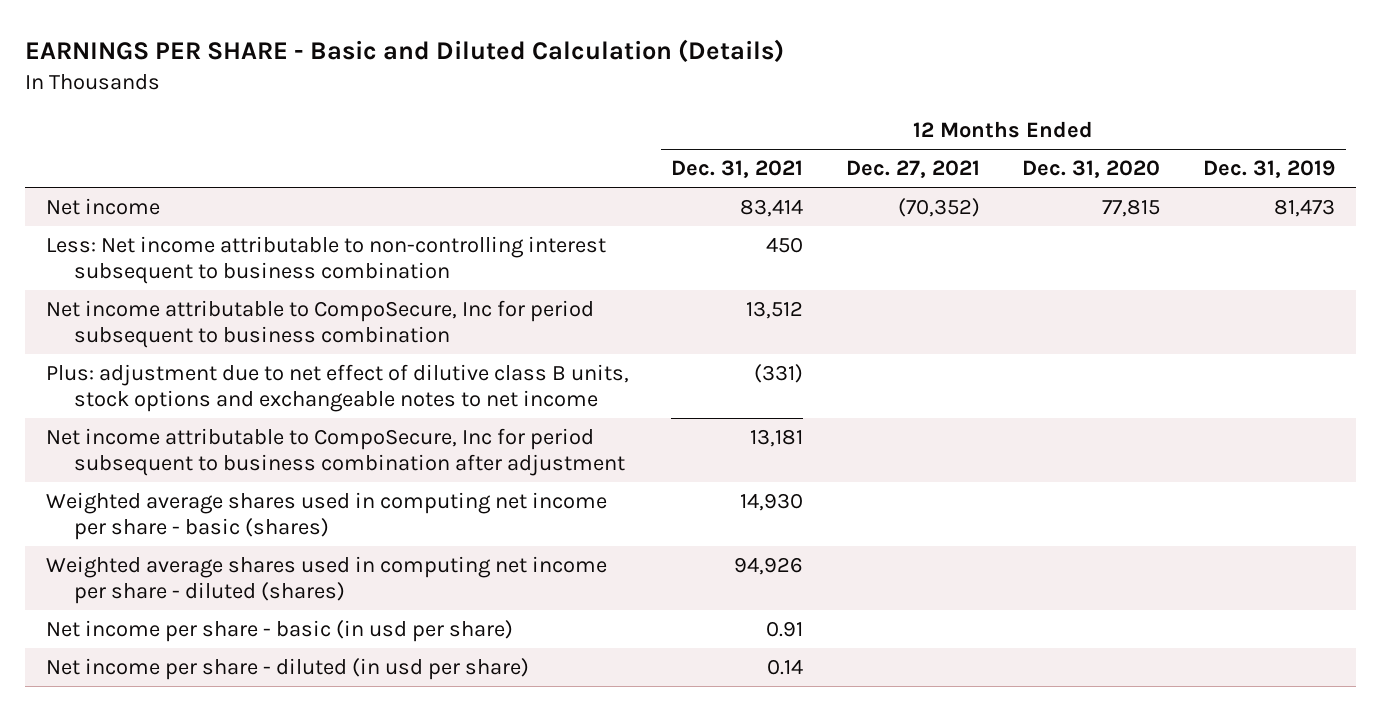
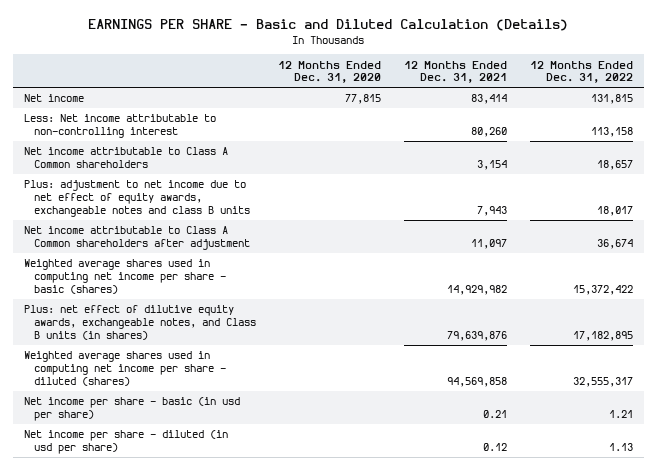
- | 12 Months Ended Dec. 31, 2021 | 12 Months Ended Dec. 27, 2021 | 12 Months Ended Dec. 31, 2020 | 12 Months Ended Dec. 31, 2019
+ | 12 Months Ended Dec. 31, 2020 | 12 Months Ended Dec. 31, 2021 | 12 Months Ended Dec. 31, 2022
- Less: Net income attributable to non-controlling interest subsequent to business combination | 450 | | |
- Net income attributable to CompoSecure, Inc for period subsequent to business combination | 13,512 | | |
- Plus: adjustment due to net effect of dilutive class B units, stock options and exchangeable notes to net income | (331) | | |
- Net income attributable to CompoSecure, Inc for period subsequent to business combination after adjustment | 13,181 | | |
- Weighted average shares used in computing net income per share - basic (shares) | 14,930 | | |
- Weighted average shares used in computing net income per share - diluted (shares) | 94,926 | | |
- Net income per share - basic (in usd per share) | 0.91 | | |
- Net income per share - diluted (in usd per share) | 0.14 | | |
+ Less: Net income attributable to non-controlling interest | | 80,260 | 113,158
+ Net income attributable to Class A Common shareholders | | 3,154 | 18,657
+ Plus: adjustment to net income due to net effect of equity awards, exchangeable notes and class B units | | 7,943 | 18,017
+ Net income attributable to Class A Common shareholders after adjustment | | 11,097 | 36,674
+ Weighted average shares used in computing net income per share - basic (shares) | | 14,929,982 | 15,372,422
+ Plus: net effect of dilutive equity awards, exchangeable notes, and Class B units (in shares) | | 79,639,876 | 17,182,895
+ Weighted average shares used in computing net income per share - diluted (shares) | | 94,569,858 | 32,555,317
+ Net income per share - basic (in usd per share) | | 0.21 | 1.21
+ Net income per share - diluted (in usd per share) | | 0.12 | 1.13

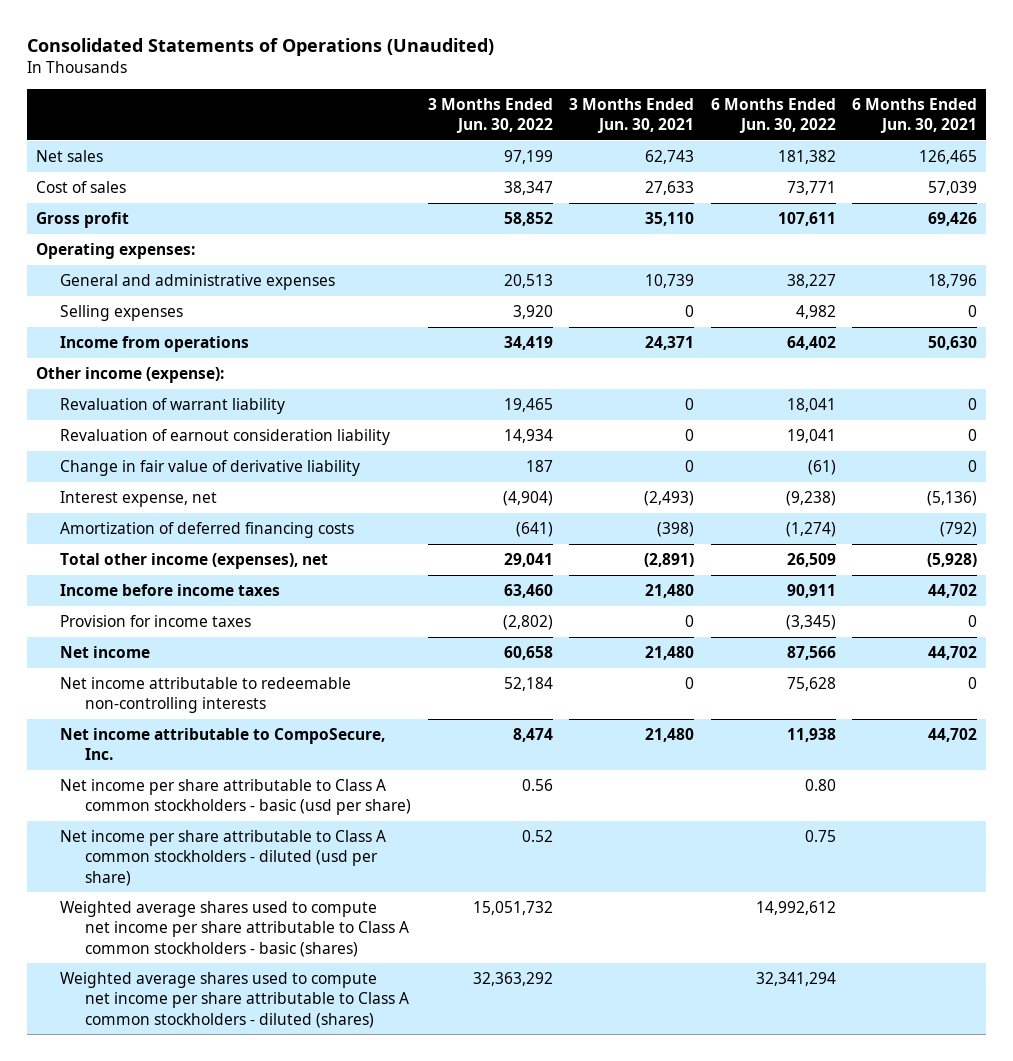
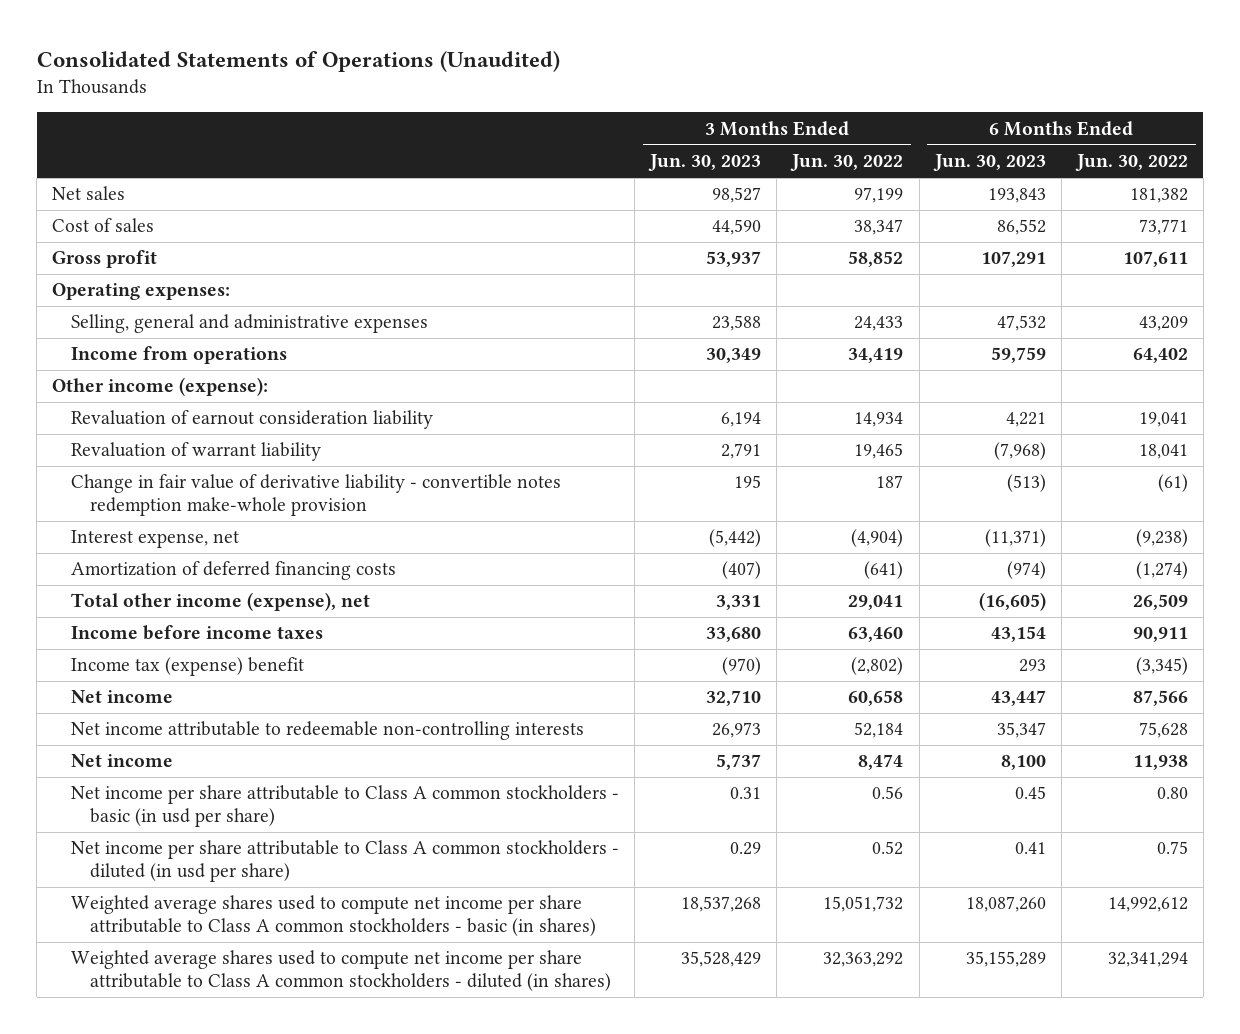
- | 3 Months Ended Jun. 30, 2022 | 3 Months Ended Jun. 30, 2021 | 6 Months Ended Jun. 30, 2022 | 6 Months Ended Jun. 30, 2021
+ | 3 Months Ended Jun. 30, 2023 | 3 Months Ended Jun. 30, 2022 | 6 Months Ended Jun. 30, 2023 | 6 Months Ended Jun. 30, 2022
- General and administrative expenses | 20,513 | 10,739 | 38,227 | 18,796
- Selling expenses | 3,920 | 0 | 4,982 | 0
+ Selling, general and administrative expenses | 23,588 | 24,433 | 47,532 | 43,209
- Change in fair value of derivative liability | 187 | 0 | (61) | 0
moved down: Revaluation of warrant liability | 2,791 | 19,465 | (7,968) | 18,041
+ Change in fair value of derivative liability - convertible notes redemption make-whole provision | 195 | 187 | (513) | (61)
- Total other income (expenses), net | 29,041 | (2,891) | 26,509 | (5,928)
+ Total other income (expense), net | 3,331 | 29,041 | (16,605) | 26,509
- Provision for income taxes | (2,802) | 0 | (3,345) | 0
+ Income tax (expense) benefit | (970) | (2,802) | 293 | (3,345)
- Net income attributable to CompoSecure, Inc. | 8,474 | 21,480 | 11,938 | 44,702
- Net income per share attributable to Class A common stockholders - basic (usd per share) | 0.56 | | 0.80 |
- Net income per share attributable to Class A common stockholders - diluted (usd per share) | 0.52 | | 0.75 |
- Weighted average shares used to compute net income per share attributable to Class A common stockholders - basic (shares) | 15,051,732 | | 14,992,612 |
- Weighted average shares used to compute net income per share attributable to Class A common stockholders - diluted (shares) | 32,363,292 | | 32,341,294 |
+ Net income | 5,737 | 8,474 | 8,100 | 11,938
+ Net income per share attributable to Class A common stockholders - basic (in usd per share) | 0.31 | 0.56 | 0.45 | 0.80
+ Net income per share attributable to Class A common stockholders - diluted (in usd per share) | 0.29 | 0.52 | 0.41 | 0.75
+ Weighted average shares used to compute net income per share attributable to Class A common stockholders - basic (in shares) | 18,537,268 | 15,051,732 | 18,087,260 | 14,992,612
+ Weighted average shares used to compute net income per share attributable to Class A common stockholders - diluted (in shares) | 35,528,429 | 32,363,292 | 35,155,289 | 32,341,294

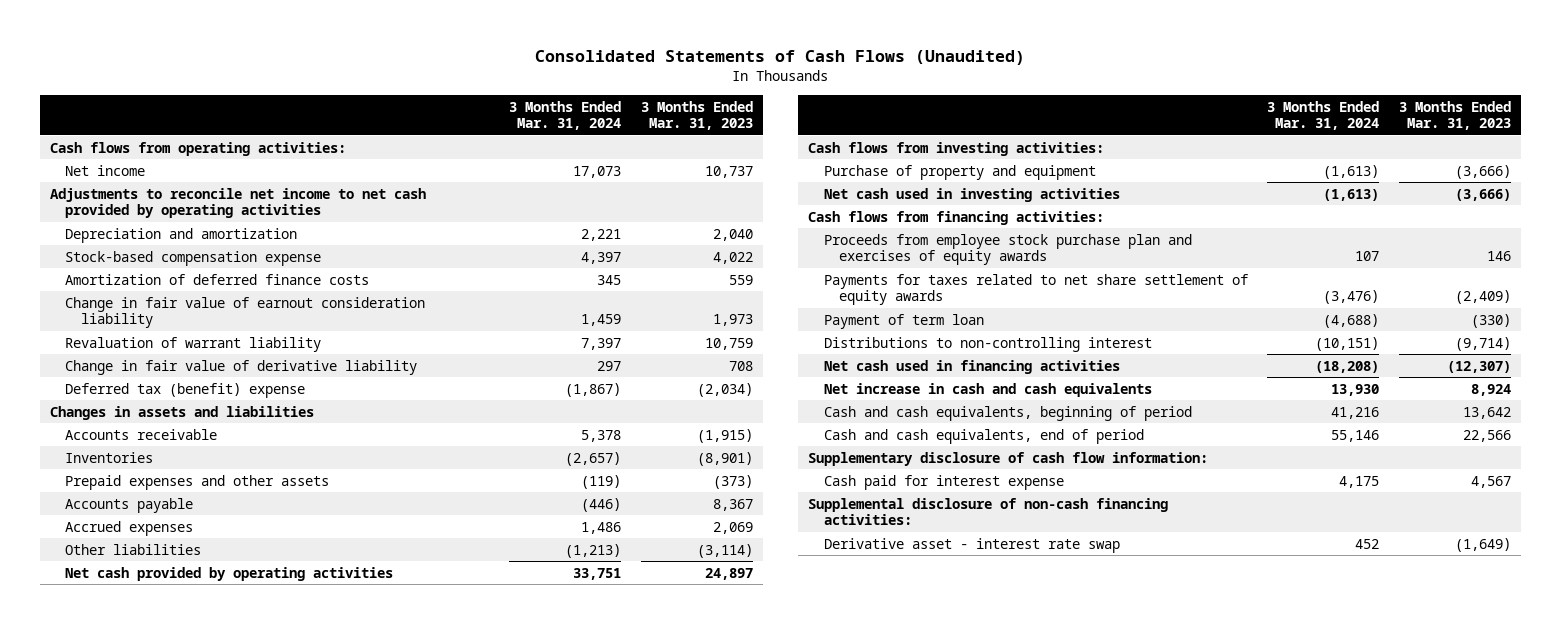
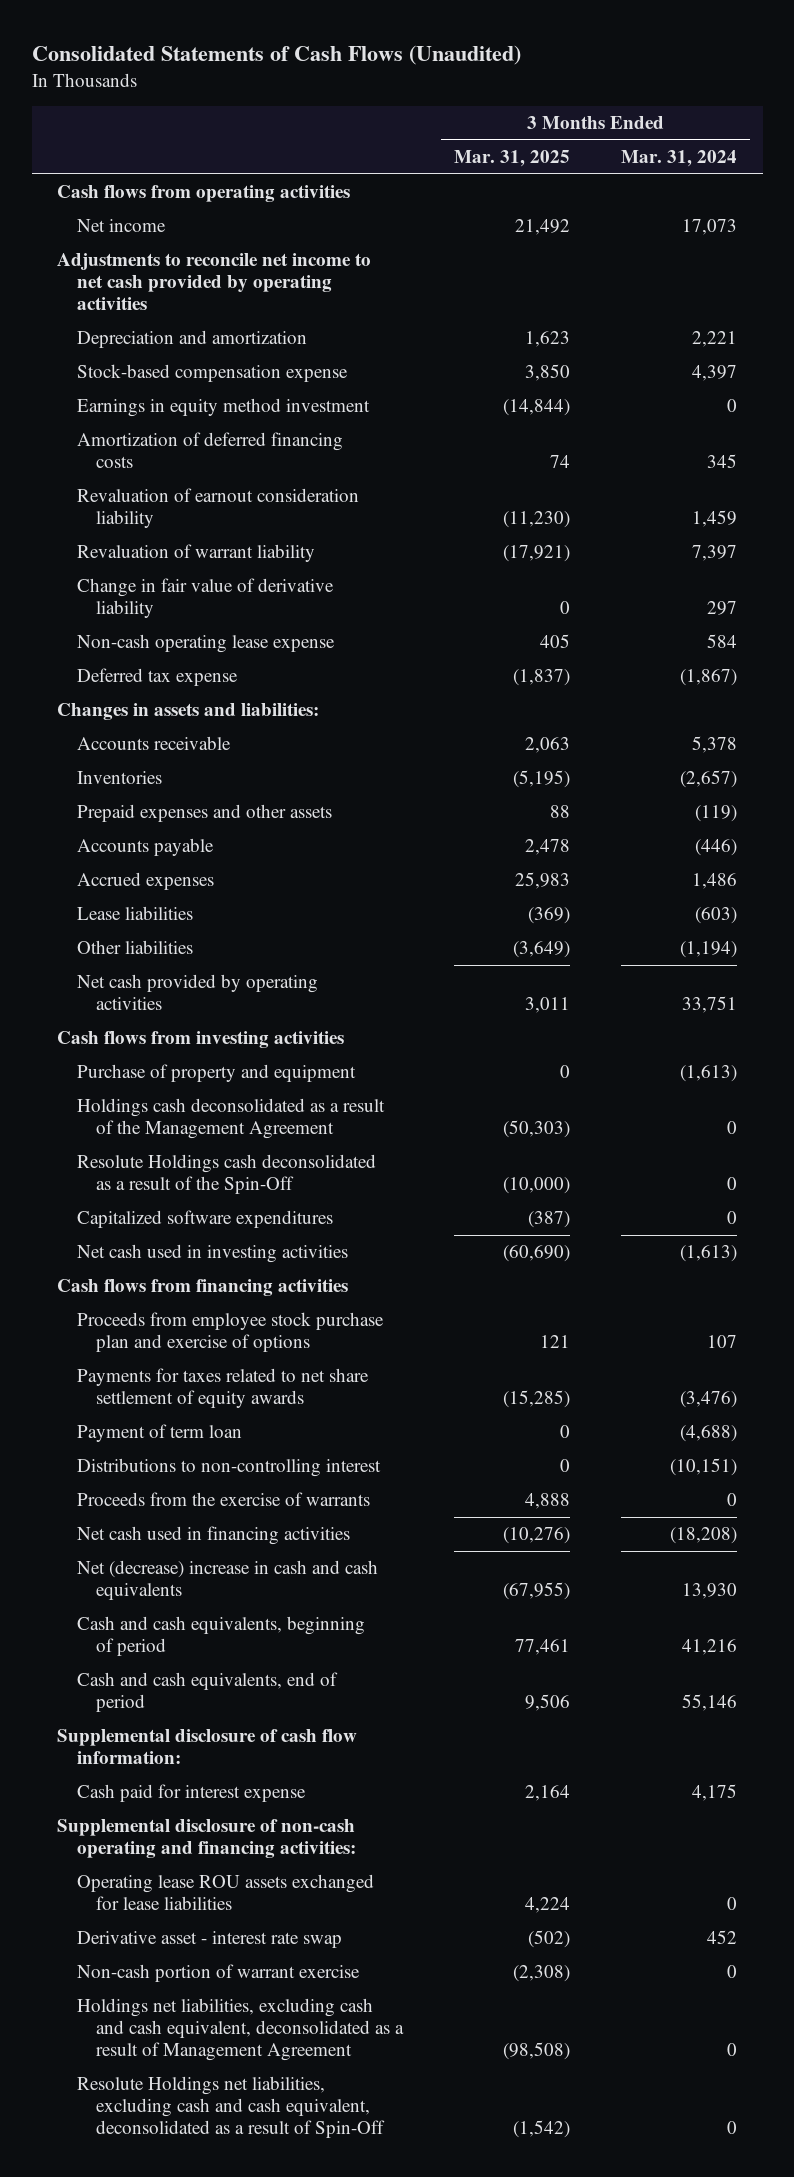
- | 3 Months Ended Mar. 31, 2024 | 3 Months Ended Mar. 31, 2023
+ | 3 Months Ended Mar. 31, 2025 | 3 Months Ended Mar. 31, 2024
- Cash flows from operating activities:
+ Cash flows from operating activities
- Amortization of deferred finance costs | 345 | 559
- Change in fair value of earnout consideration liability | 1,459 | 1,973
+ Earnings in equity method investment | (14,844) | 0
+ Amortization of deferred financing costs | 74 | 345
+ Revaluation of earnout consideration liability | (11,230) | 1,459
- Deferred tax (benefit) expense | (1,867) | (2,034)
- Changes in assets and liabilities
+ Non-cash operating lease expense | 405 | 584
+ Deferred tax expense | (1,837) | (1,867)
+ Changes in assets and liabilities:
- Other liabilities | (1,213) | (3,114)
+ Lease liabilities | (369) | (603)
+ Other liabilities | (3,649) | (1,194)
- Cash flows from investing activities:
+ Cash flows from investing activities
+ Holdings cash deconsolidated as a result of the Management Agreement | (50,303) | 0
+ Resolute Holdings cash deconsolidated as a result of the Spin-Off | (10,000) | 0
+ Capitalized software expenditures | (387) | 0
- Cash flows from financing activities:
- Proceeds from employee stock purchase plan and exercises of equity awards | 107 | 146
+ Cash flows from financing activities
+ Proceeds from employee stock purchase plan and exercise of options | 121 | 107
+ Proceeds from the exercise of warrants | 4,888 | 0
- Net increase in cash and cash equivalents | 13,930 | 8,924
+ Net (decrease) increase in cash and cash equivalents | (67,955) | 13,930
- Supplementary disclosure of cash flow information:
+ Supplemental disclosure of cash flow information:
- Supplemental disclosure of non-cash financing activities:
+ Supplemental disclosure of non-cash operating and financing activities:
+ Operating lease ROU assets exchanged for lease liabilities | 4,224 | 0
+ Non-cash portion of warrant exercise | (2,308) | 0
+ Holdings net liabilities, excluding cash and cash equivalent, deconsolidated as a result of Management Agreement | (98,508) | 0
+ Resolute Holdings net liabilities, excluding cash and cash equivalent, deconsolidated as a result of Spin-Off | (1,542) | 0

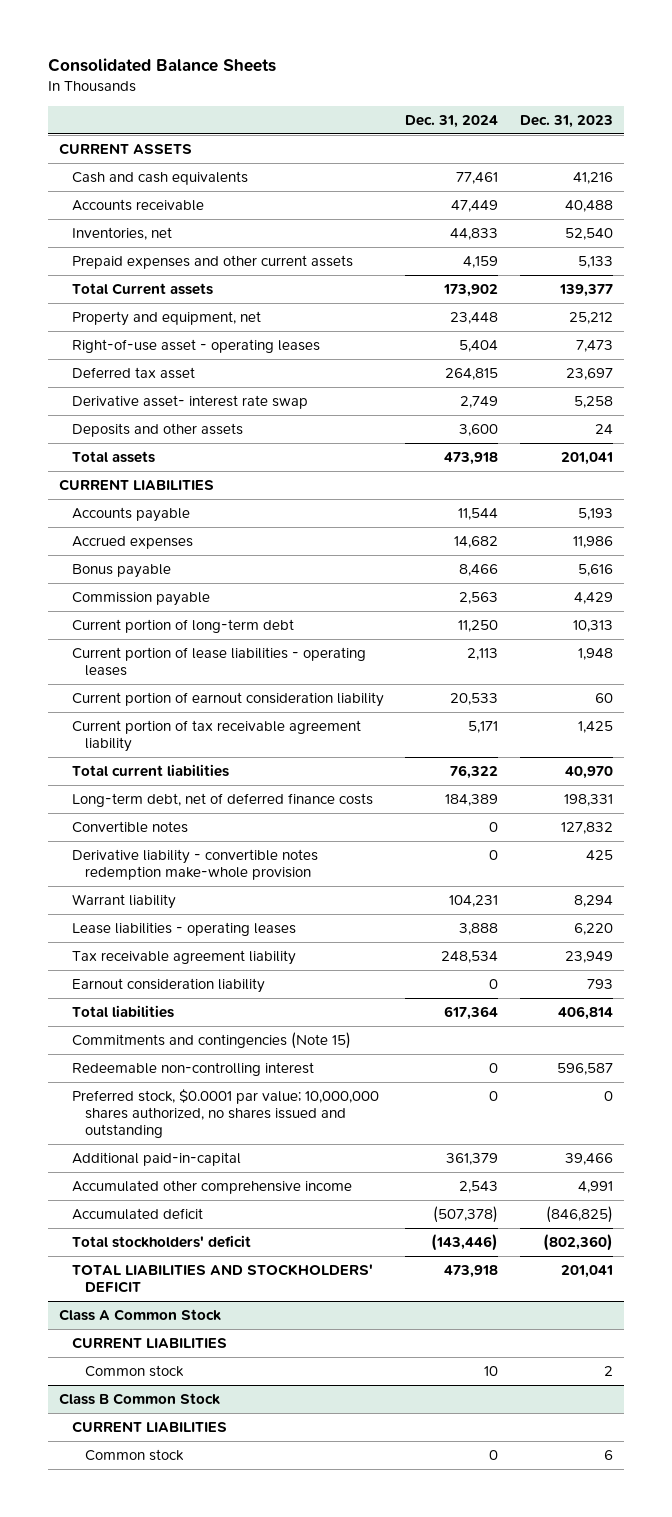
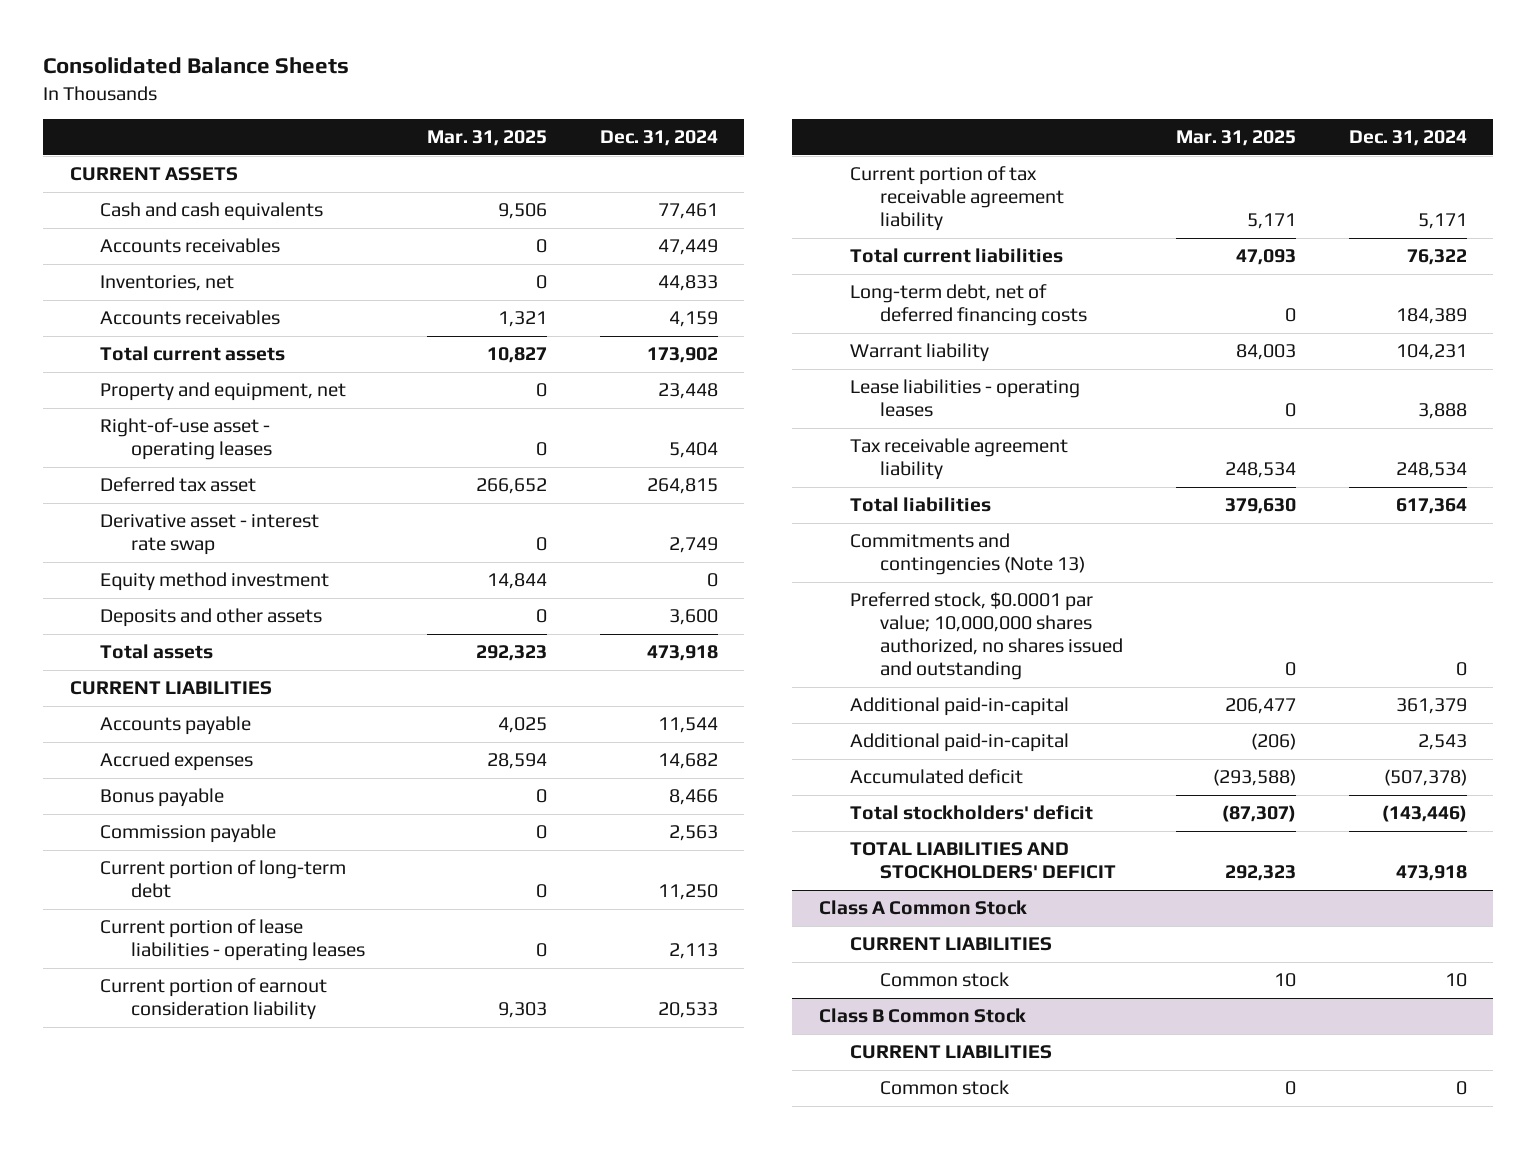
- | Dec. 31, 2024 | Dec. 31, 2023
+ | Mar. 31, 2025 | Dec. 31, 2024
- Accounts receivable | 47,449 | 40,488
+ Accounts receivables | 0 | 47,449
- Prepaid expenses and other current assets | 4,159 | 5,133
- Total Current assets | 173,902 | 139,377
+ Accounts receivables | 1,321 | 4,159
+ Total current assets | 10,827 | 173,902
- Derivative asset- interest rate swap | 2,749 | 5,258
+ Derivative asset - interest rate swap | 0 | 2,749
+ Equity method investment | 14,844 | 0
- Long-term debt, net of deferred finance costs | 184,389 | 198,331
- Convertible notes | 0 | 127,832
- Derivative liability - convertible notes redemption make-whole provision | 0 | 425
+ Long-term debt, net of deferred financing costs | 0 | 184,389
- Earnout consideration liability | 0 | 793
- Commitments and contingencies (Note 15)
- Redeemable non-controlling interest | 0 | 596,587
+ Commitments and contingencies (Note 13)
- Accumulated other comprehensive income | 2,543 | 4,991
+ Additional paid-in-capital | (206) | 2,543

